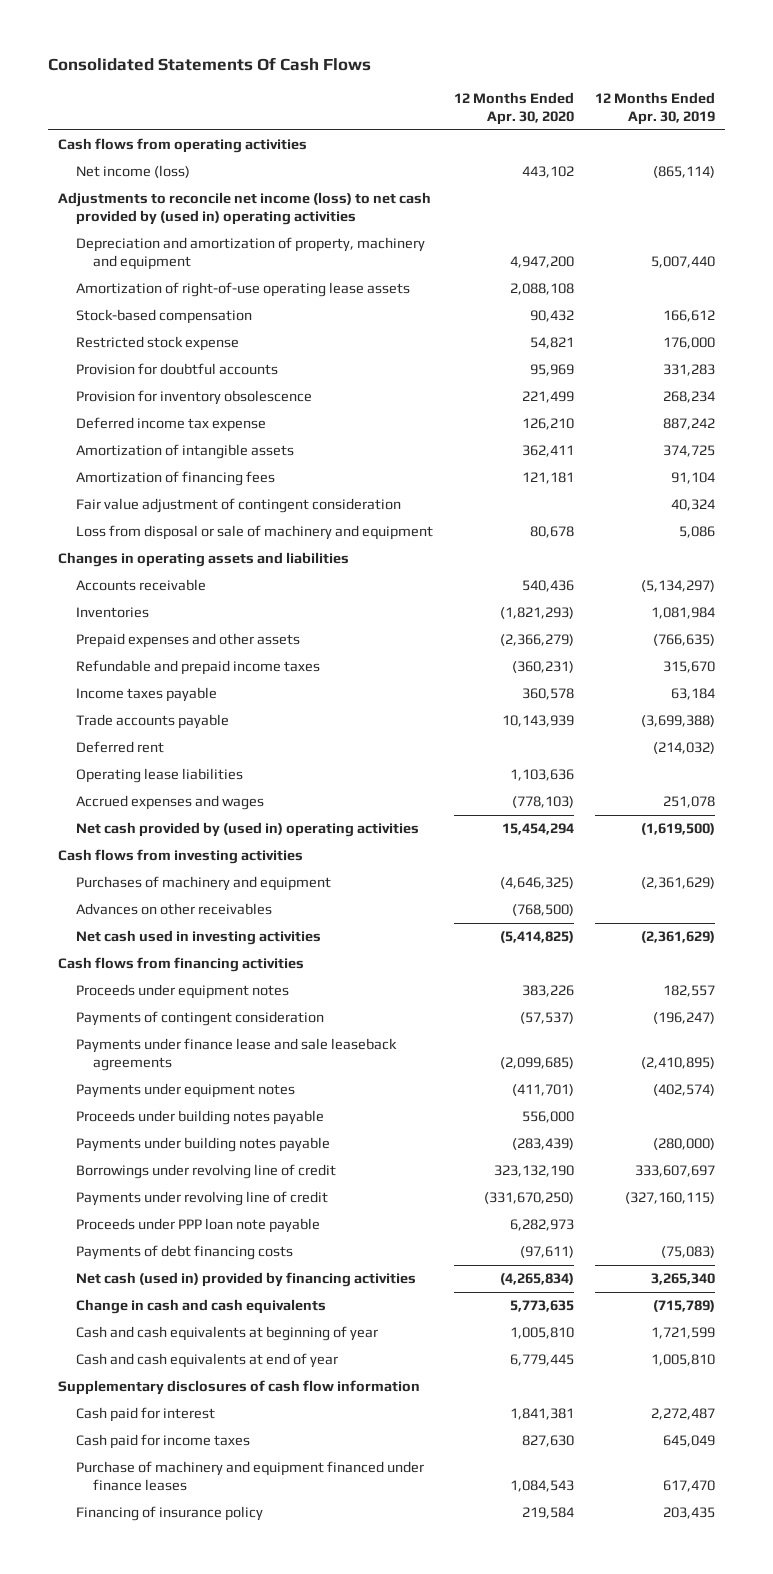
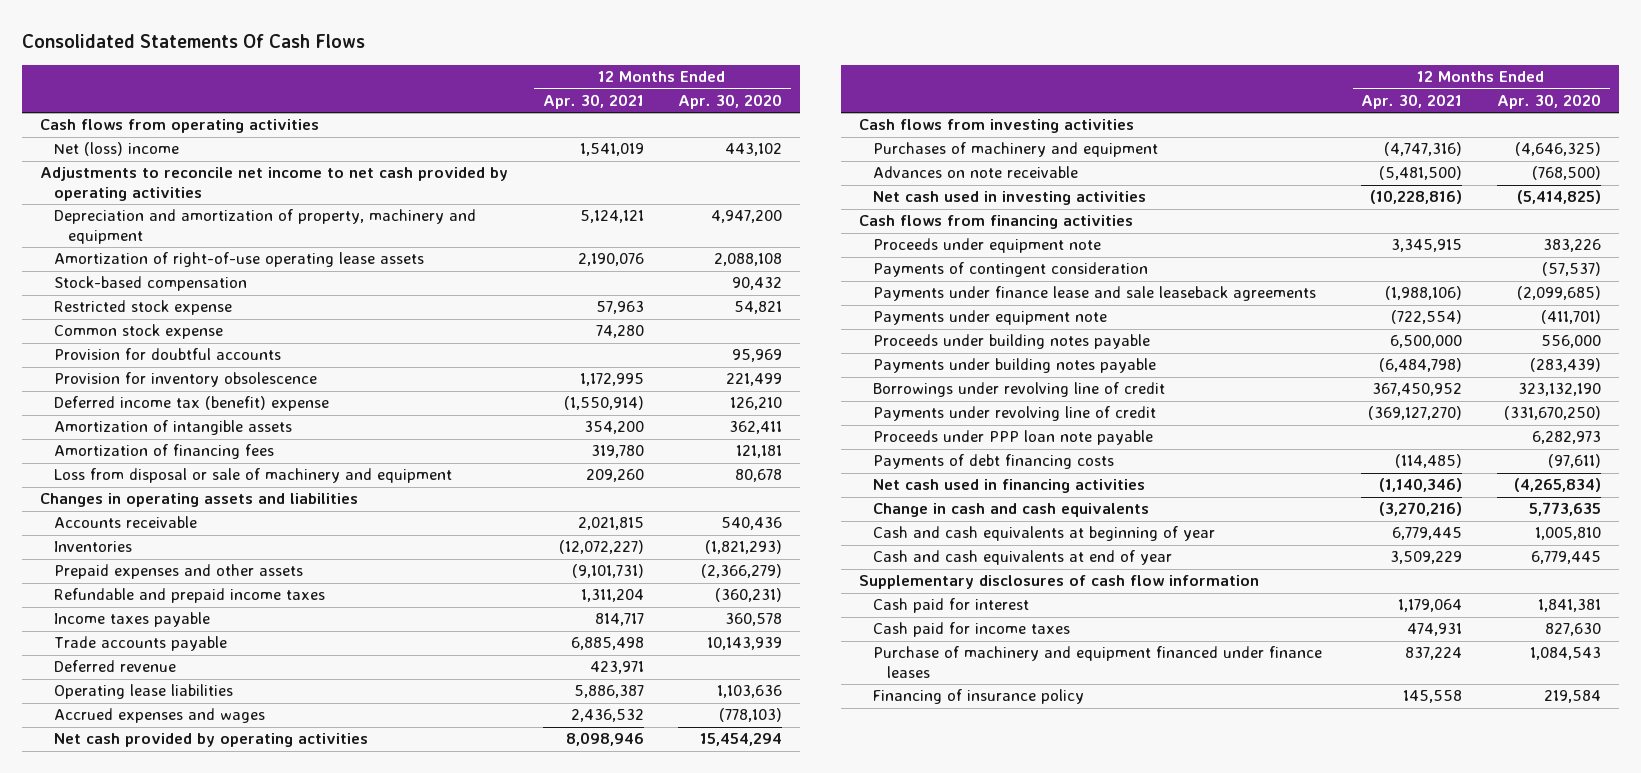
- | 12 Months Ended Apr. 30, 2020 | 12 Months Ended Apr. 30, 2019
+ | 12 Months Ended Apr. 30, 2021 | 12 Months Ended Apr. 30, 2020
- Net income (loss) | 443,102 | (865,114)
- Adjustments to reconcile net income (loss) to net cash provided by (used in) operating activities
+ Net (loss) income | 1,541,019 | 443,102
+ Adjustments to reconcile net income to net cash provided by operating activities
+ Common stock expense | 74,280 |
- Deferred income tax expense | 126,210 | 887,242
+ Deferred income tax (benefit) expense | (1,550,914) | 126,210
- Fair value adjustment of contingent consideration | | 40,324
- Deferred rent | | (214,032)
+ Deferred revenue | 423,971 |
- Net cash provided by (used in) operating activities | 15,454,294 | (1,619,500)
+ Net cash provided by operating activities | 8,098,946 | 15,454,294
- Advances on other receivables | (768,500) |
+ Advances on note receivable | (5,481,500) | (768,500)
- Proceeds under equipment notes | 383,226 | 182,557
+ Proceeds under equipment note | 3,345,915 | 383,226
- Payments under equipment notes | (411,701) | (402,574)
+ Payments under equipment note | (722,554) | (411,701)
- Net cash (used in) provided by financing activities | (4,265,834) | 3,265,340
+ Net cash used in financing activities | (1,140,346) | (4,265,834)

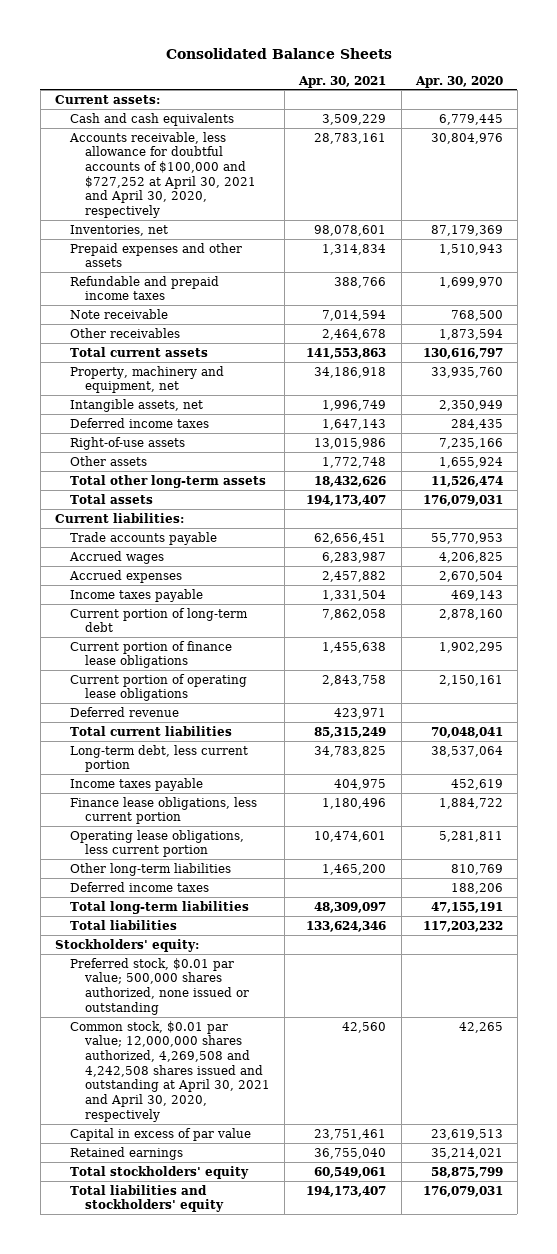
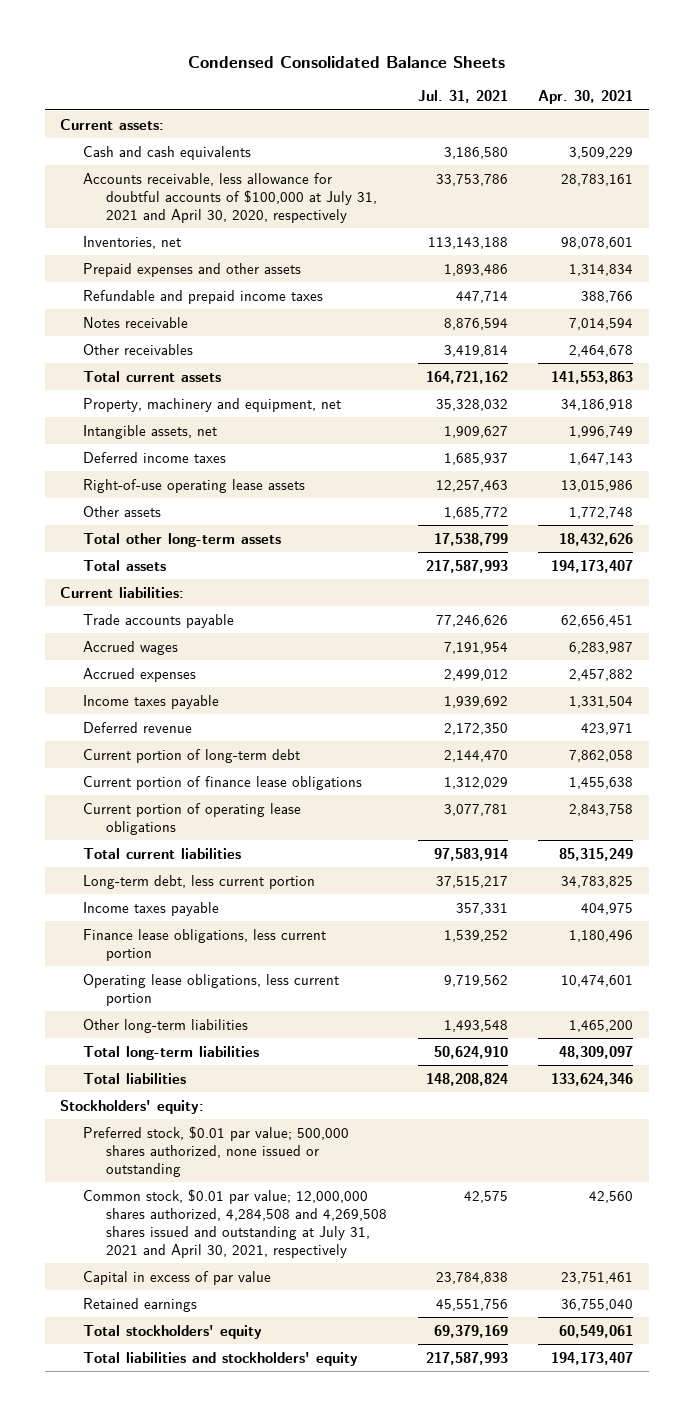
- Consolidated Balance Sheets
+ Condensed Consolidated Balance Sheets
- | Apr. 30, 2021 | Apr. 30, 2020
+ | Jul. 31, 2021 | Apr. 30, 2021
- Accounts receivable, less allowance for doubtful accounts of $100,000 and $727,252 at April 30, 2021 and April 30, 2020, respectively | 28,783,161 | 30,804,976
+ Accounts receivable, less allowance for doubtful accounts of $100,000 at July 31, 2021 and April 30, 2020, respectively | 33,753,786 | 28,783,161
- Note receivable | 7,014,594 | 768,500
+ Notes receivable | 8,876,594 | 7,014,594
- Right-of-use assets | 13,015,986 | 7,235,166
+ Right-of-use operating lease assets | 12,257,463 | 13,015,986
moved up: Deferred revenue | 2,172,350 | 423,971
- Deferred income taxes | | 188,206
- Common stock, $0.01 par value; 12,000,000 shares authorized, 4,269,508 and 4,242,508 shares issued and outstanding at April 30, 2021 and April 30, 2020, respectively | 42,560 | 42,265
+ Common stock, $0.01 par value; 12,000,000 shares authorized, 4,284,508 and 4,269,508 shares issued and outstanding at July 31, 2021 and April 30, 2021, respectively | 42,575 | 42,560

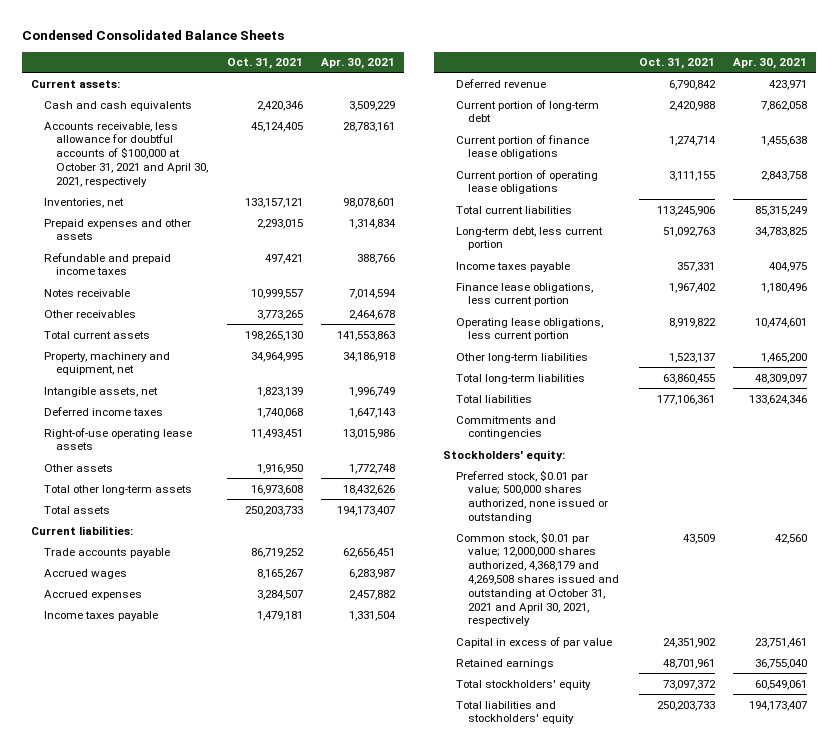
- | Jul. 31, 2021 | Apr. 30, 2021
+ | Oct. 31, 2021 | Apr. 30, 2021
- Accounts receivable, less allowance for doubtful accounts of $100,000 at July 31, 2021 and April 30, 2020, respectively | 33,753,786 | 28,783,161
+ Accounts receivable, less allowance for doubtful accounts of $100,000 at October 31, 2021 and April 30, 2021, respectively | 45,124,405 | 28,783,161
+ Commitments and contingencies
- Common stock, $0.01 par value; 12,000,000 shares authorized, 4,284,508 and 4,269,508 shares issued and outstanding at July 31, 2021 and April 30, 2021, respectively | 42,575 | 42,560
+ Common stock, $0.01 par value; 12,000,000 shares authorized, 4,368,179 and 4,269,508 shares issued and outstanding at October 31, 2021 and April 30, 2021, respectively | 43,509 | 42,560

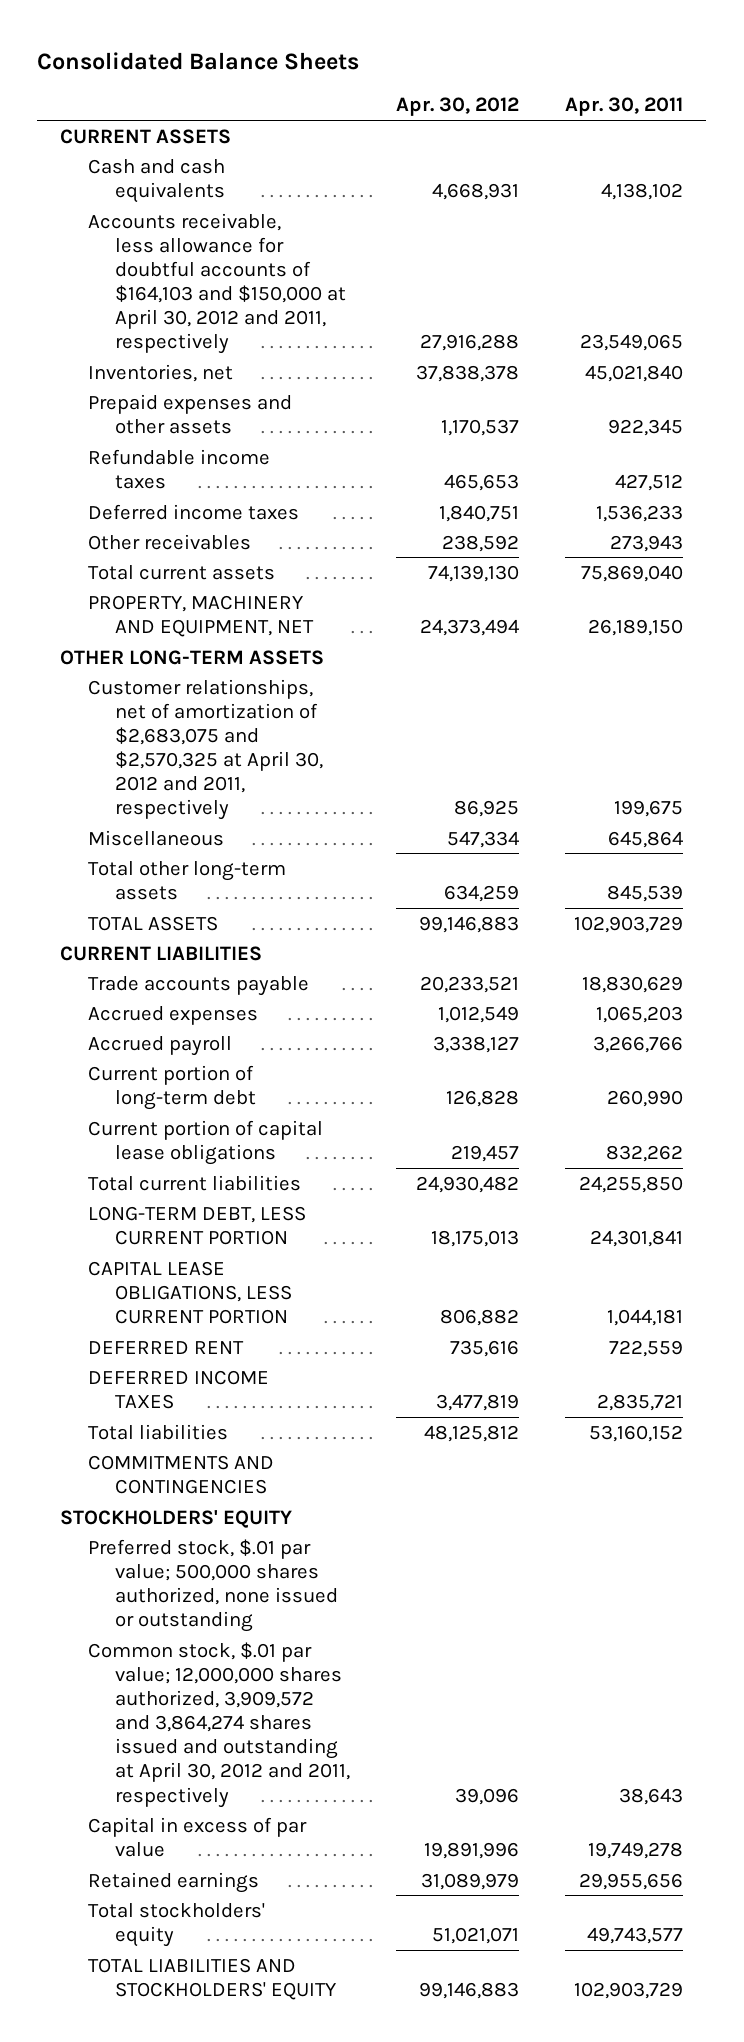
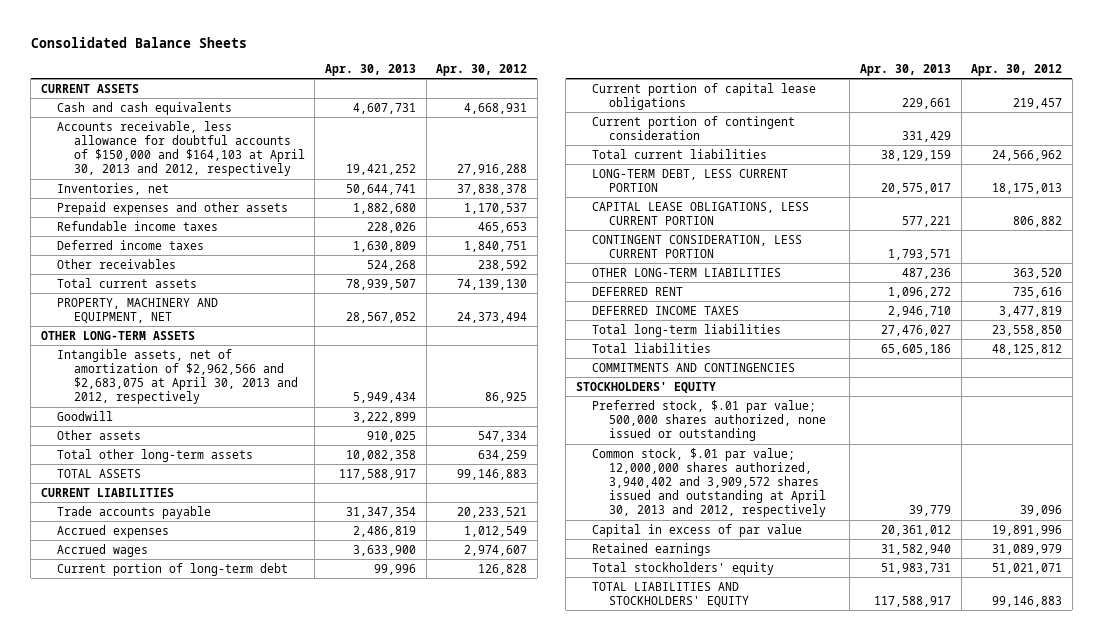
- | Apr. 30, 2012 | Apr. 30, 2011
+ | Apr. 30, 2013 | Apr. 30, 2012
- Accounts receivable, less allowance for doubtful accounts of $164,103 and $150,000 at April 30, 2012 and 2011, respectively | 27,916,288 | 23,549,065
+ Accounts receivable, less allowance for doubtful accounts of $150,000 and $164,103 at April 30, 2013 and 2012, respectively | 19,421,252 | 27,916,288
- Customer relationships, net of amortization of $2,683,075 and $2,570,325 at April 30, 2012 and 2011, respectively | 86,925 | 199,675
- Miscellaneous | 547,334 | 645,864
+ Intangible assets, net of amortization of $2,962,566 and $2,683,075 at April 30, 2013 and 2012, respectively | 5,949,434 | 86,925
+ Goodwill | 3,222,899 |
+ Other assets | 910,025 | 547,334
- Accrued payroll | 3,338,127 | 3,266,766
+ Accrued wages | 3,633,900 | 2,974,607
- Total current liabilities | 24,930,482 | 24,255,850
+ Current portion of contingent consideration | 331,429 |
+ Total current liabilities | 38,129,159 | 24,566,962
+ CONTINGENT CONSIDERATION, LESS CURRENT PORTION | 1,793,571 |
+ OTHER LONG-TERM LIABILITIES | 487,236 | 363,520
+ Total long-term liabilities | 27,476,027 | 23,558,850
- Common stock, $.01 par value; 12,000,000 shares authorized, 3,909,572 and 3,864,274 shares issued and outstanding at April 30, 2012 and 2011, respectively | 39,096 | 38,643
+ Common stock, $.01 par value; 12,000,000 shares authorized, 3,940,402 and 3,909,572 shares issued and outstanding at April 30, 2013 and 2012, respectively | 39,779 | 39,096

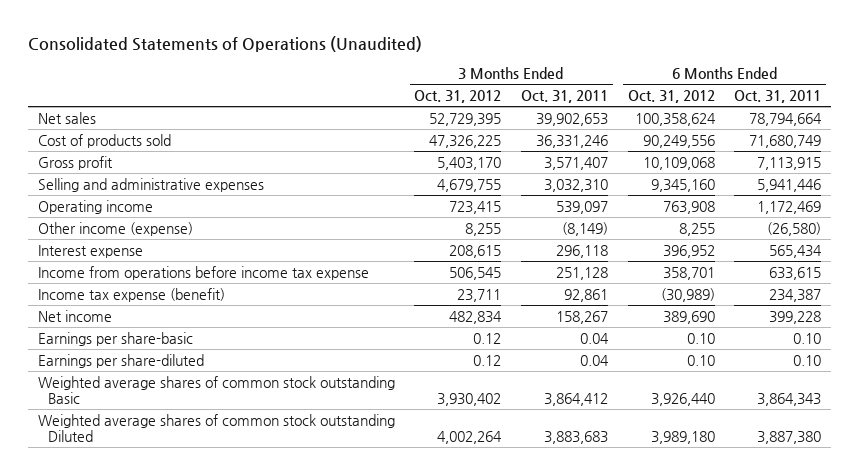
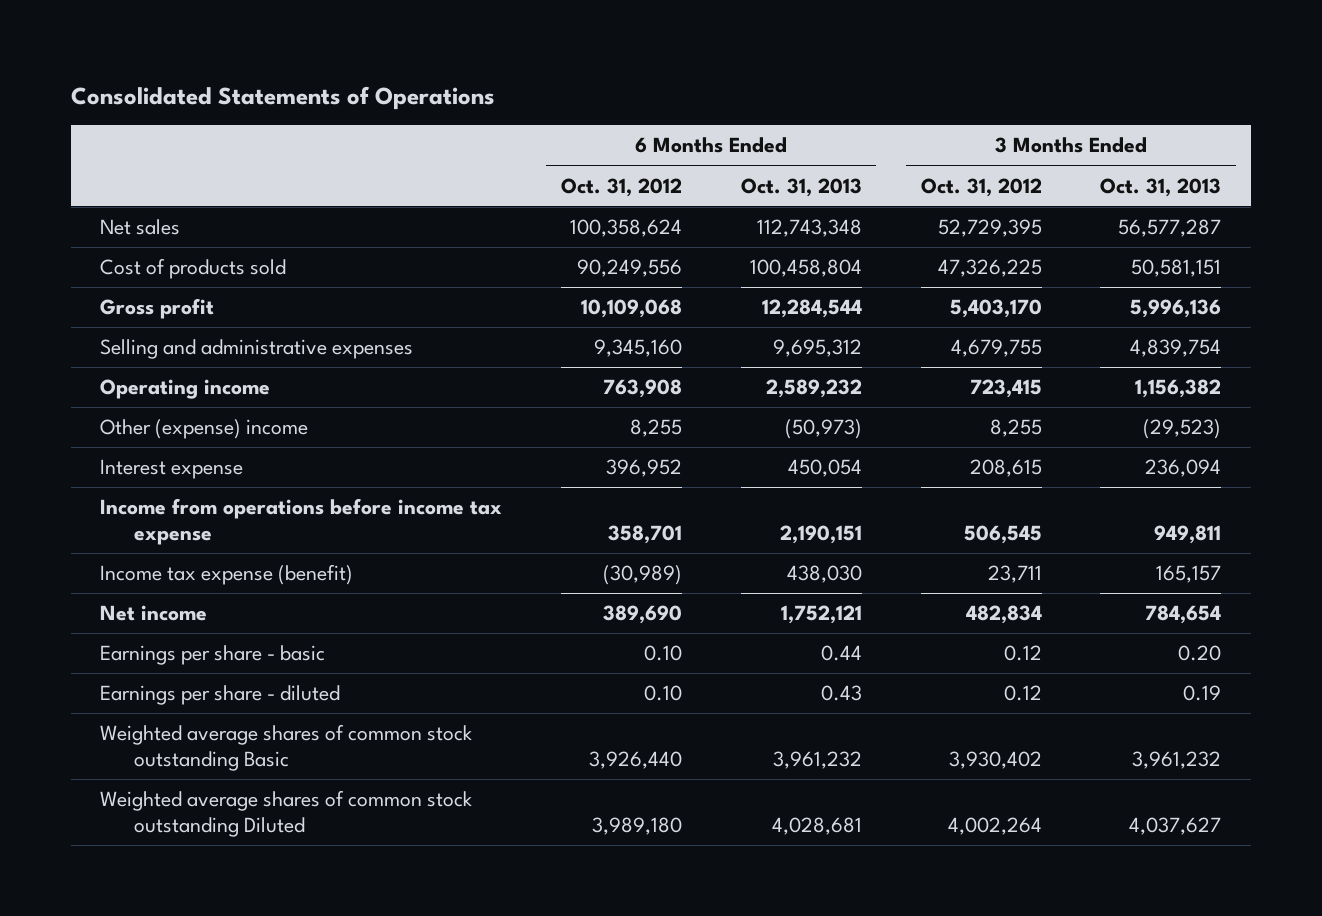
- Consolidated Statements of Operations (Unaudited)
+ Consolidated Statements of Operations
- | 3 Months Ended Oct. 31, 2012 | 3 Months Ended Oct. 31, 2011 | 6 Months Ended Oct. 31, 2012 | 6 Months Ended Oct. 31, 2011
+ | 6 Months Ended Oct. 31, 2012 | 6 Months Ended Oct. 31, 2013 | 3 Months Ended Oct. 31, 2012 | 3 Months Ended Oct. 31, 2013
- Other income (expense) | 8,255 | (8,149) | 8,255 | (26,580)
+ Other (expense) income | 8,255 | (50,973) | 8,255 | (29,523)
- Earnings per share-basic | 0.12 | 0.04 | 0.10 | 0.10
- Earnings per share-diluted | 0.12 | 0.04 | 0.10 | 0.10
+ Earnings per share - basic | 0.10 | 0.44 | 0.12 | 0.20
+ Earnings per share - diluted | 0.10 | 0.43 | 0.12 | 0.19

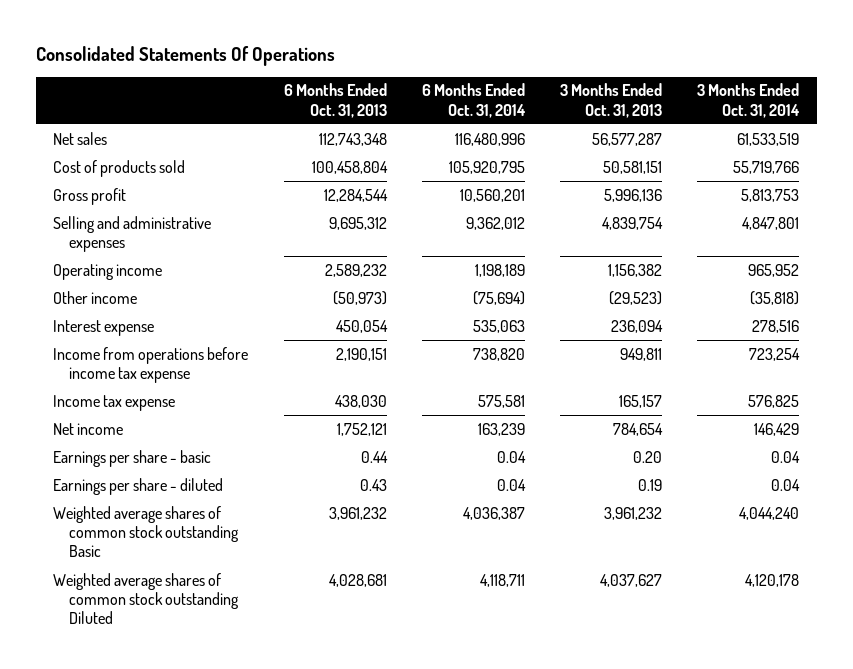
- Consolidated Statements of Operations
+ Consolidated Statements Of Operations
- | 6 Months Ended Oct. 31, 2012 | 6 Months Ended Oct. 31, 2013 | 3 Months Ended Oct. 31, 2012 | 3 Months Ended Oct. 31, 2013
+ | 6 Months Ended Oct. 31, 2013 | 6 Months Ended Oct. 31, 2014 | 3 Months Ended Oct. 31, 2013 | 3 Months Ended Oct. 31, 2014
- Other (expense) income | 8,255 | (50,973) | 8,255 | (29,523)
+ Other income | (50,973) | (75,694) | (29,523) | (35,818)
- Income tax expense (benefit) | (30,989) | 438,030 | 23,711 | 165,157
+ Income tax expense | 438,030 | 575,581 | 165,157 | 576,825

